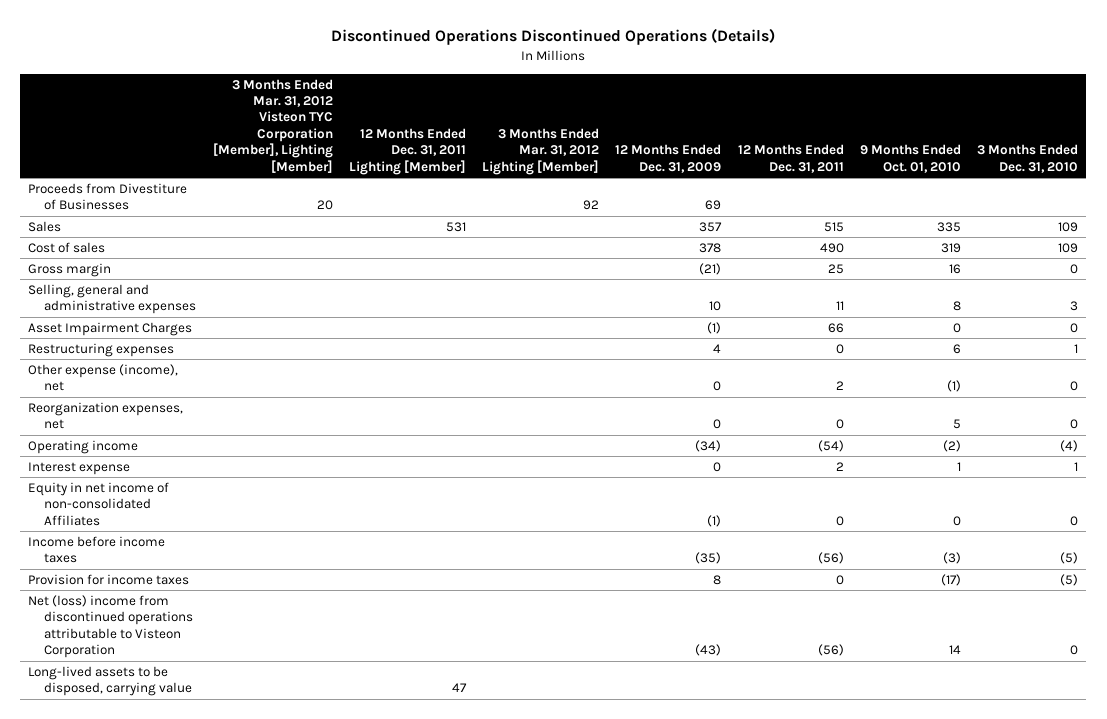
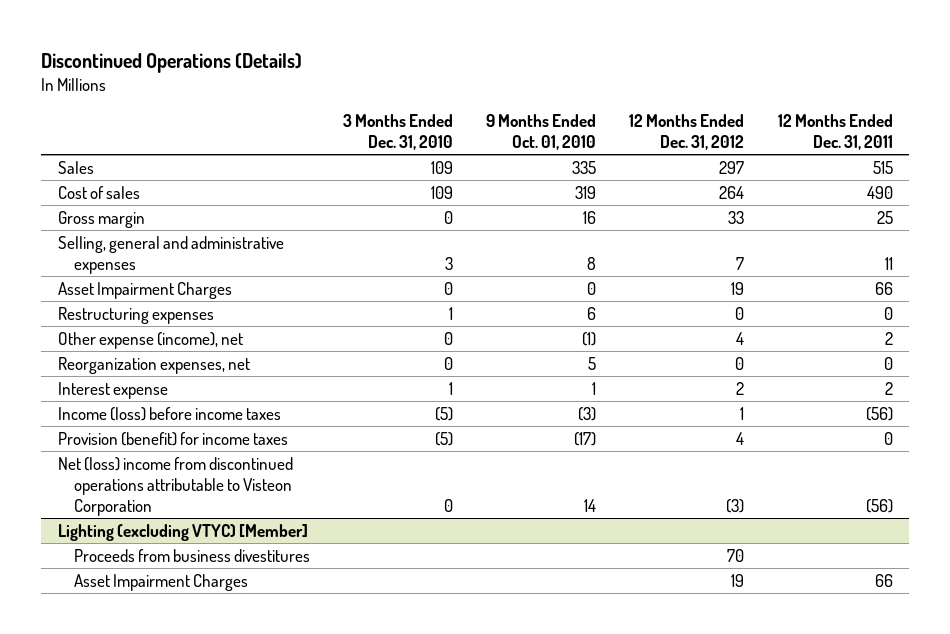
- Discontinued Operations Discontinued Operations (Details)
+ Discontinued Operations (Details)
- | 3 Months Ended Mar. 31, 2012 Visteon TYC Corporation [Member], Lighting [Member] | 12 Months Ended Dec. 31, 2011 Lighting [Member] | 3 Months Ended Mar. 31, 2012 Lighting [Member] | 12 Months Ended Dec. 31, 2009 | 12 Months Ended Dec. 31, 2011 | 9 Months Ended Oct. 01, 2010 | 3 Months Ended Dec. 31, 2010
+ | 3 Months Ended Dec. 31, 2010 | 9 Months Ended Oct. 01, 2010 | 12 Months Ended Dec. 31, 2012 | 12 Months Ended Dec. 31, 2011
- Proceeds from Divestiture of Businesses | 20 | | 92 | 69 | | |
- Operating income | | | | (34) | (54) | (2) | (4)
- Equity in net income of non-consolidated Affiliates | | | | (1) | 0 | 0 | 0
- Income before income taxes | | | | (35) | (56) | (3) | (5)
- Provision for income taxes | | | | 8 | 0 | (17) | (5)
+ Income (loss) before income taxes | (5) | (3) | 1 | (56)
+ Provision (benefit) for income taxes | (5) | (17) | 4 | 0
- Long-lived assets to be disposed, carrying value | | 47 | | | | |
+ Lighting (excluding VTYC) [Member]
+ Proceeds from business divestitures | | | 70 |
+ Asset Impairment Charges | | | 19 | 66

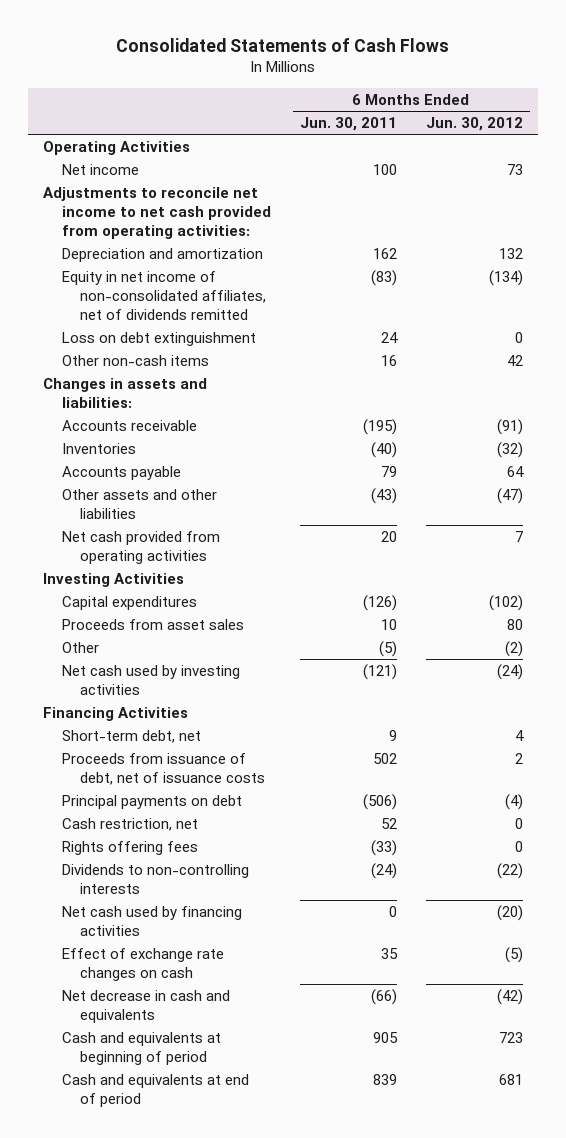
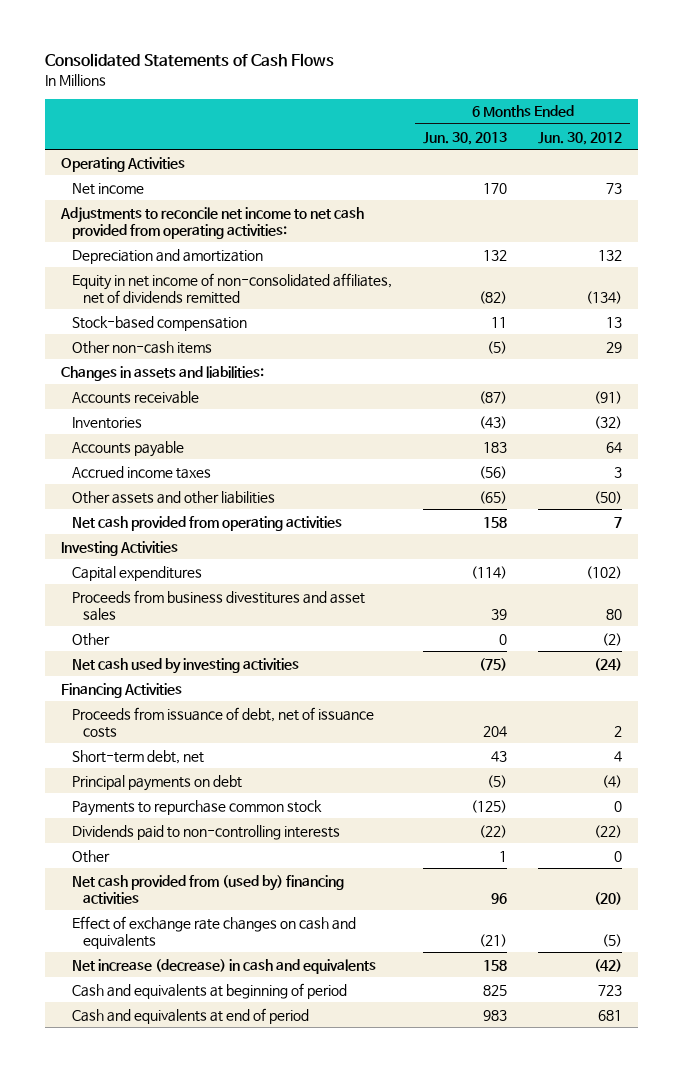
- | 6 Months Ended Jun. 30, 2011 | 6 Months Ended Jun. 30, 2012
+ | 6 Months Ended Jun. 30, 2013 | 6 Months Ended Jun. 30, 2012
- Loss on debt extinguishment | 24 | 0
- Other non-cash items | 16 | 42
+ Stock-based compensation | 11 | 13
+ Other non-cash items | (5) | 29
- Other assets and other liabilities | (43) | (47)
+ Accrued income taxes | (56) | 3
+ Other assets and other liabilities | (65) | (50)
- Proceeds from asset sales | 10 | 80
+ Proceeds from business divestitures and asset sales | 39 | 80
moved down: Short-term debt, net | 43 | 4
- Cash restriction, net | 52 | 0
- Rights offering fees | (33) | 0
- Dividends to non-controlling interests | (24) | (22)
- Net cash used by financing activities | 0 | (20)
- Effect of exchange rate changes on cash | 35 | (5)
- Net decrease in cash and equivalents | (66) | (42)
+ Payments to repurchase common stock | (125) | 0
+ Dividends paid to non-controlling interests | (22) | (22)
+ Other | 1 | 0
+ Net cash provided from (used by) financing activities | 96 | (20)
+ Effect of exchange rate changes on cash and equivalents | (21) | (5)
+ Net increase (decrease) in cash and equivalents | 158 | (42)

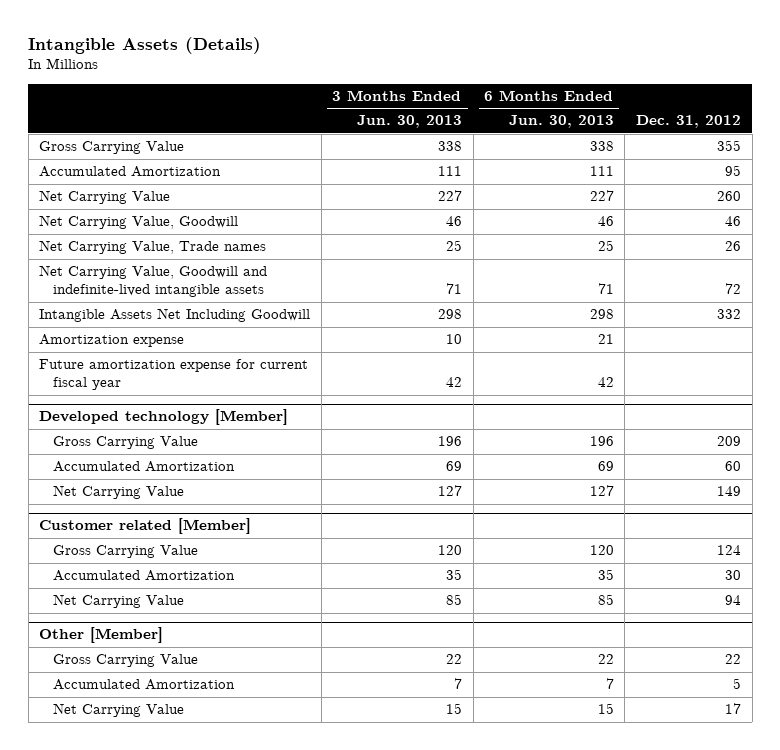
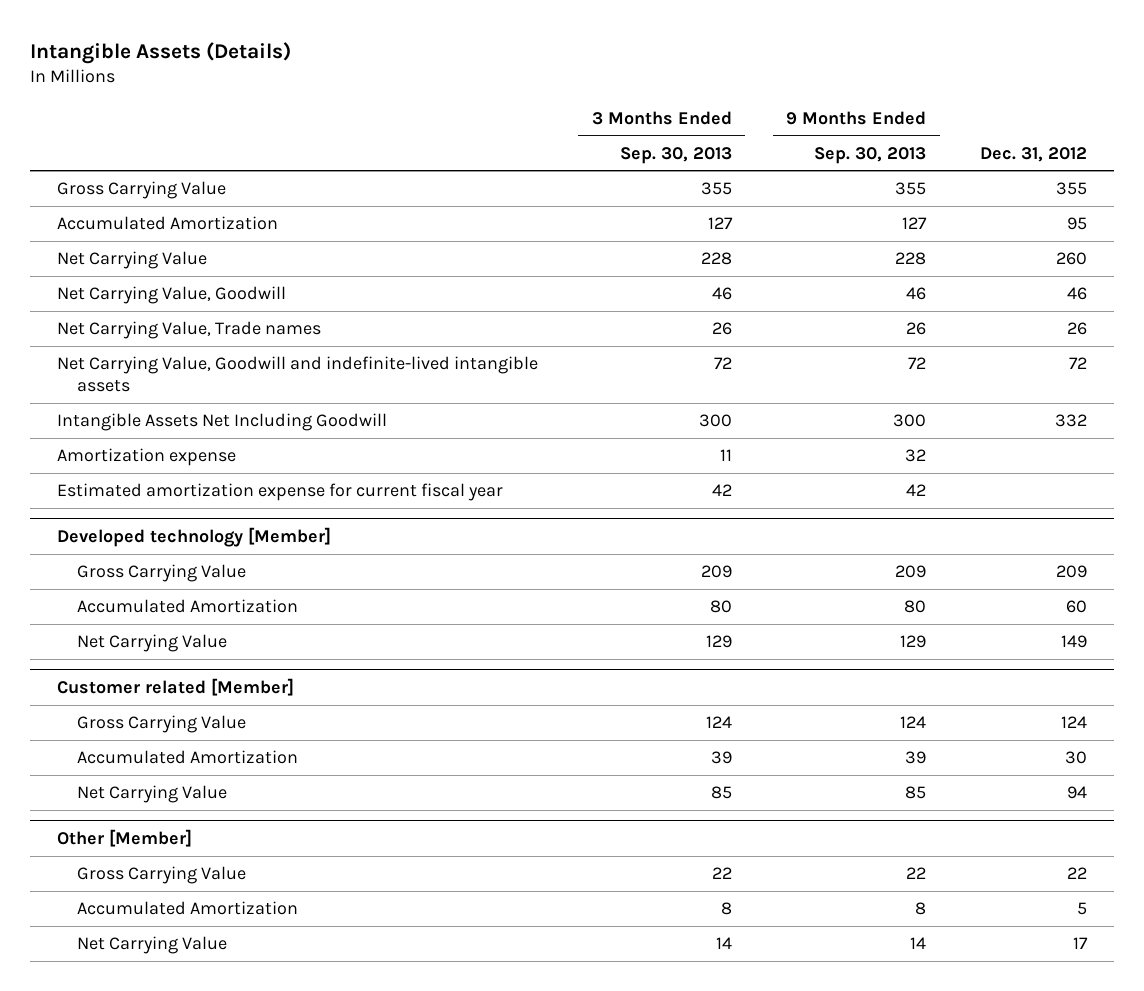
- | 3 Months Ended Jun. 30, 2013 | 6 Months Ended Jun. 30, 2013 | Dec. 31, 2012
+ | 3 Months Ended Sep. 30, 2013 | 9 Months Ended Sep. 30, 2013 | Dec. 31, 2012
- Future amortization expense for current fiscal year | 42 | 42 |
+ Estimated amortization expense for current fiscal year | 42 | 42 |

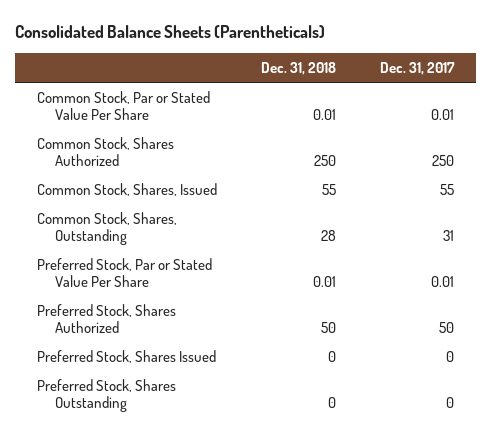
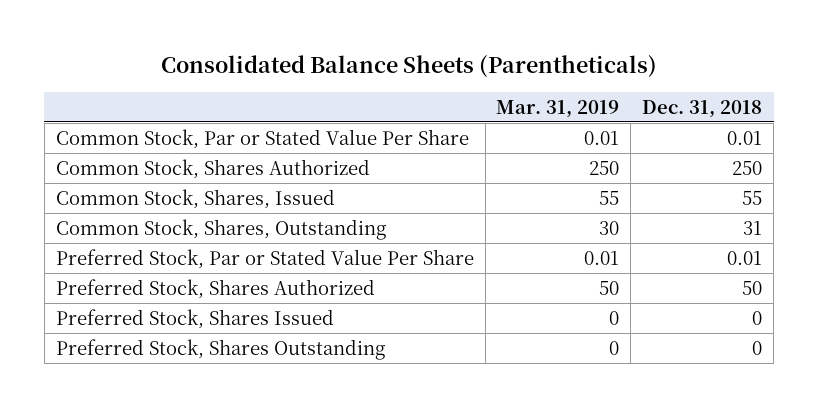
- | Dec. 31, 2018 | Dec. 31, 2017
+ | Mar. 31, 2019 | Dec. 31, 2018
- Common Stock, Shares, Outstanding | 28 | 31
+ Common Stock, Shares, Outstanding | 30 | 31

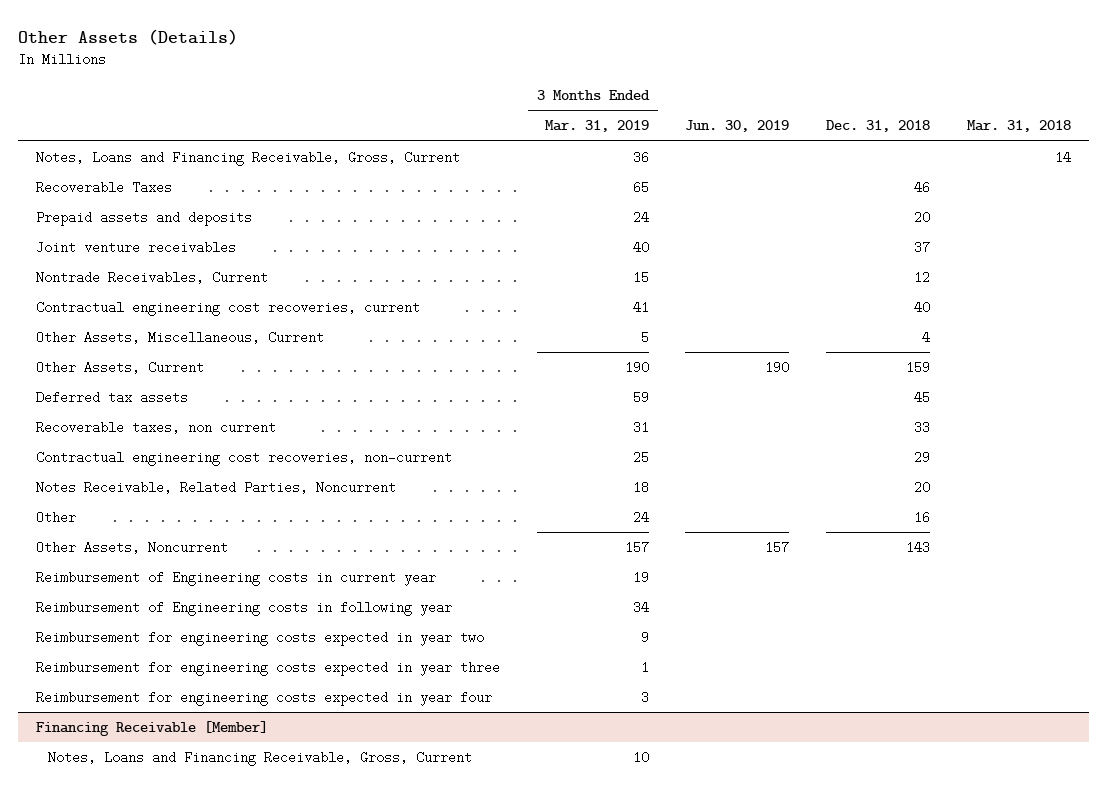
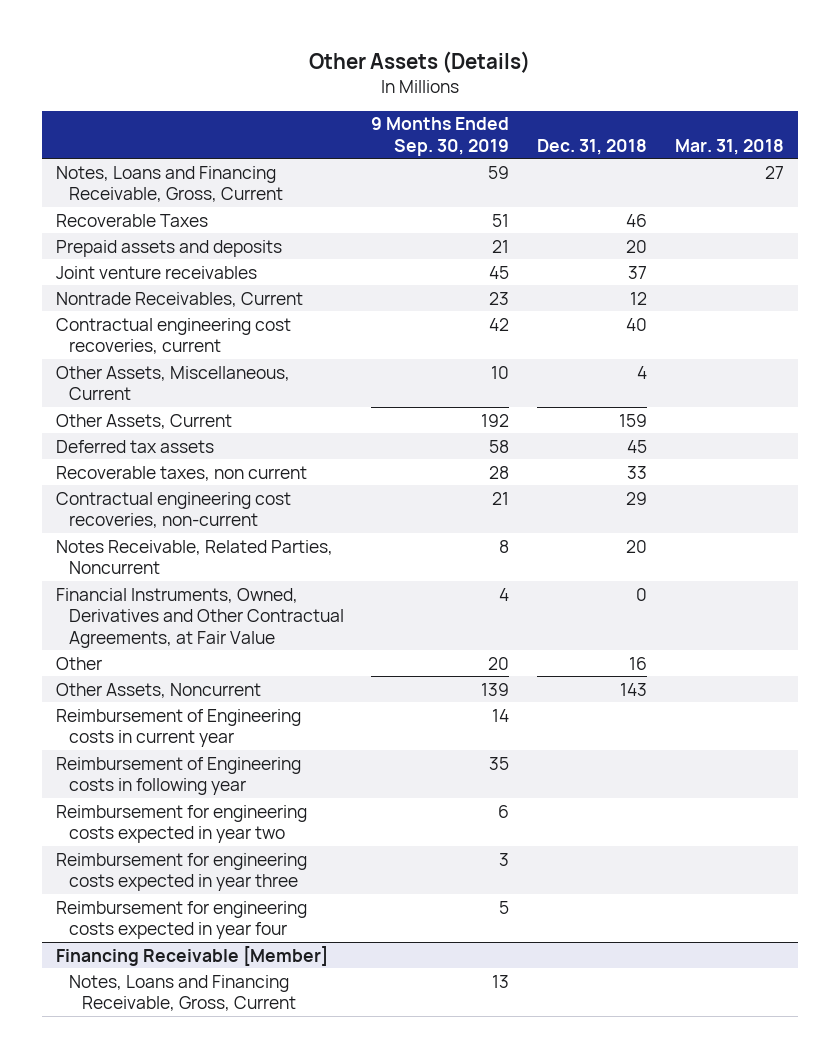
- | 3 Months Ended Mar. 31, 2019 | Jun. 30, 2019 | Dec. 31, 2018 | Mar. 31, 2018
+ | 9 Months Ended Sep. 30, 2019 | Dec. 31, 2018 | Mar. 31, 2018
- Notes, Loans and Financing Receivable, Gross, Current | 36 | | | 14
+ Notes, Loans and Financing Receivable, Gross, Current | 59 | | 27
+ Financial Instruments, Owned, Derivatives and Other Contractual Agreements, at Fair Value | 4 | 0 |

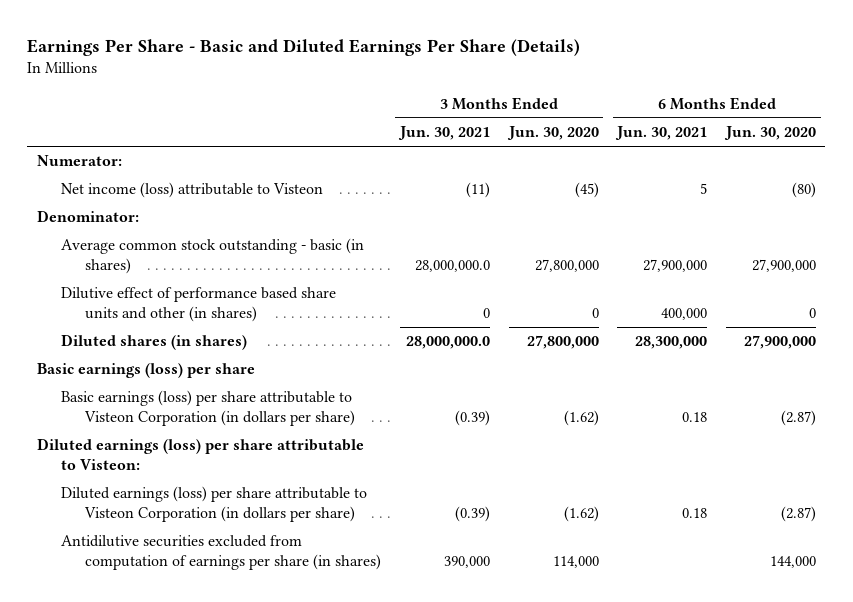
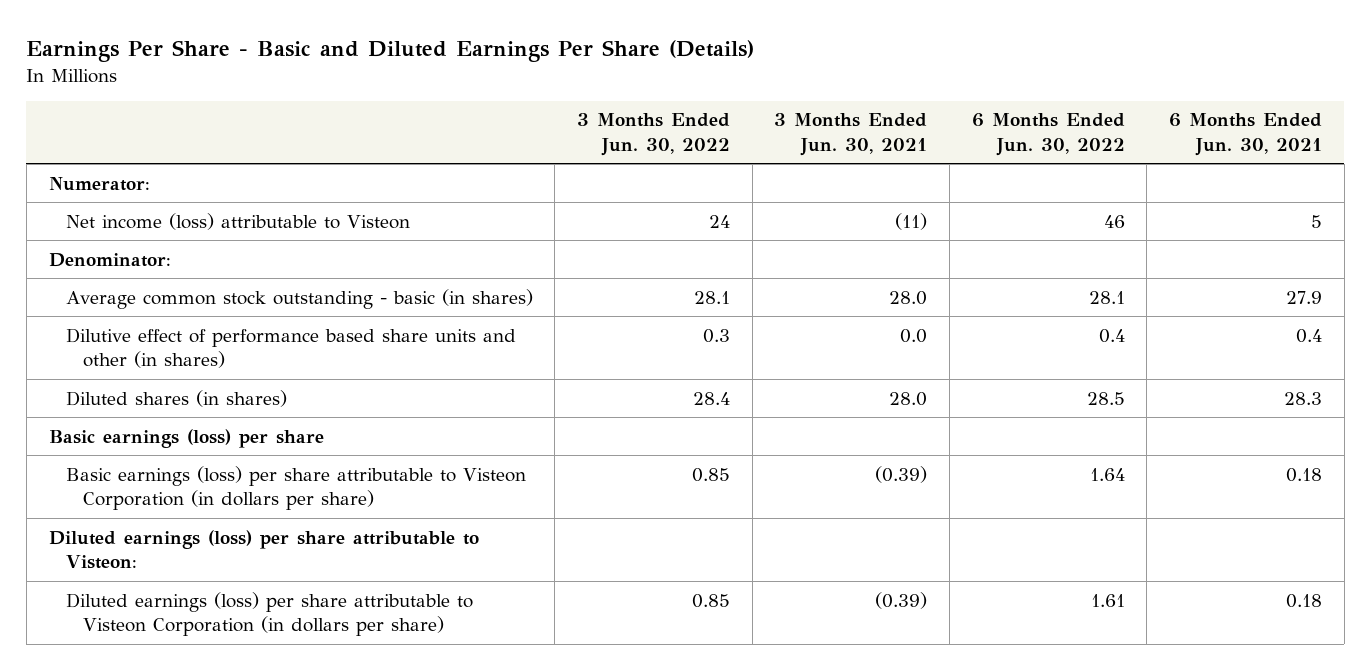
- | 3 Months Ended Jun. 30, 2021 | 3 Months Ended Jun. 30, 2020 | 6 Months Ended Jun. 30, 2021 | 6 Months Ended Jun. 30, 2020
+ | 3 Months Ended Jun. 30, 2022 | 3 Months Ended Jun. 30, 2021 | 6 Months Ended Jun. 30, 2022 | 6 Months Ended Jun. 30, 2021
- Average common stock outstanding - basic (in shares) | 28,000,000.0 | 27,800,000 | 27,900,000 | 27,900,000
- Dilutive effect of performance based share units and other (in shares) | 0 | 0 | 400,000 | 0
- Diluted shares (in shares) | 28,000,000.0 | 27,800,000 | 28,300,000 | 27,900,000
+ Average common stock outstanding - basic (in shares) | 28.1 | 28.0 | 28.1 | 27.9
+ Dilutive effect of performance based share units and other (in shares) | 0.3 | 0.0 | 0.4 | 0.4
+ Diluted shares (in shares) | 28.4 | 28.0 | 28.5 | 28.3
- Antidilutive securities excluded from computation of earnings per share (in shares) | 390,000 | 114,000 | | 144,000

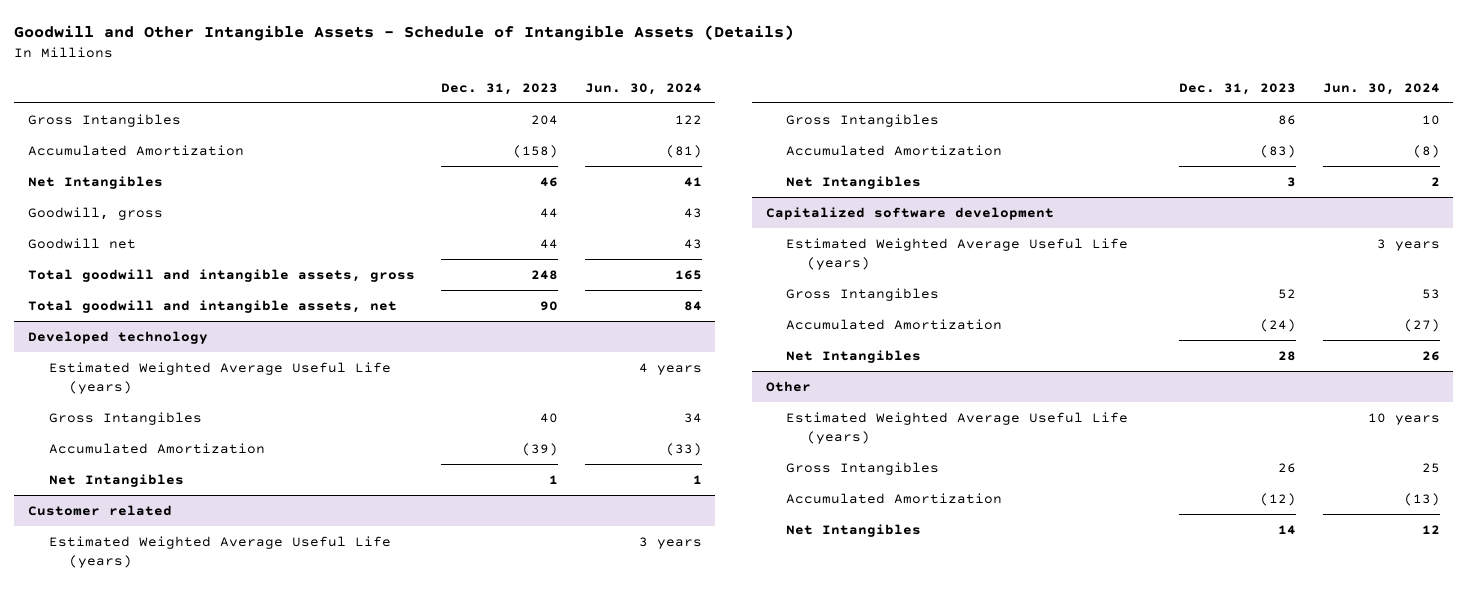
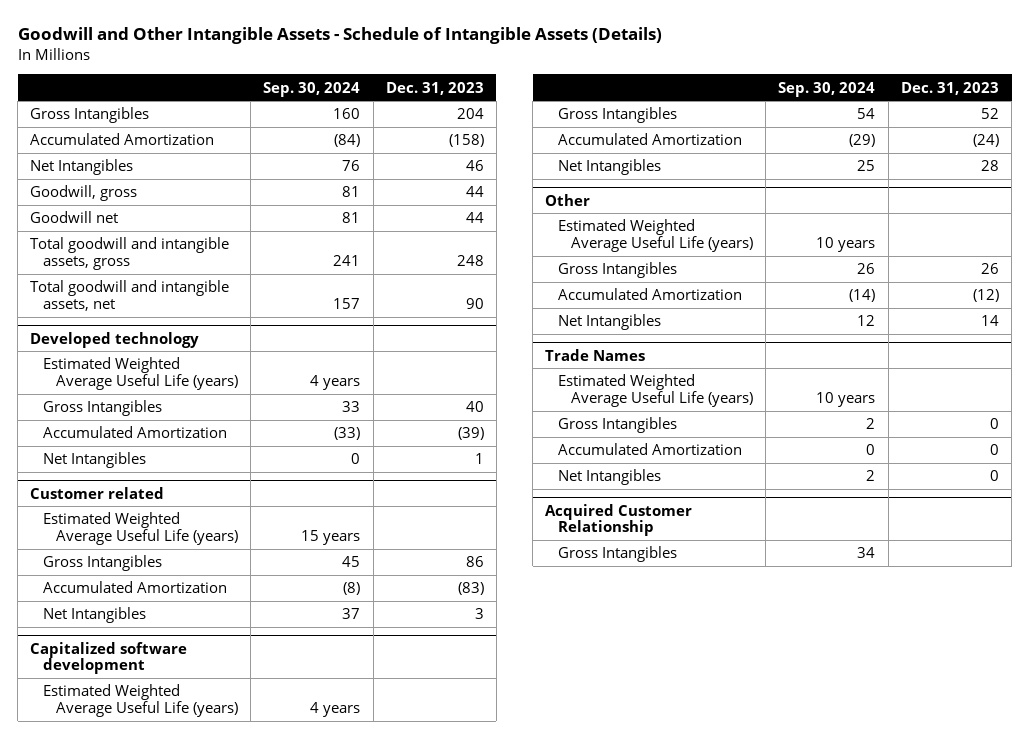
- | Dec. 31, 2023 | Jun. 30, 2024
+ | Sep. 30, 2024 | Dec. 31, 2023
+ Trade Names
+ Estimated Weighted Average Useful Life (years) | 10 years |
+ Gross Intangibles | 2 | 0
+ Accumulated Amortization | 0 | 0
+ Net Intangibles | 2 | 0
+ Acquired Customer Relationship
+ Gross Intangibles | 34 |

